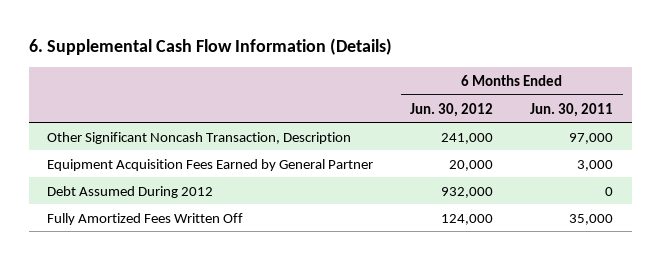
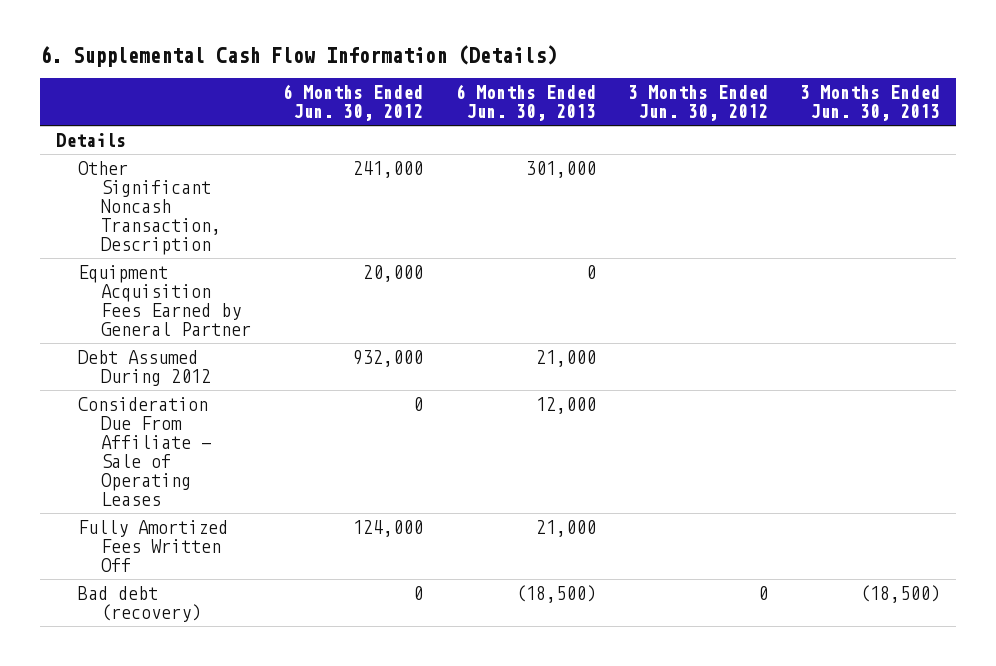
- | 6 Months Ended Jun. 30, 2012 | 6 Months Ended Jun. 30, 2011
+ | 6 Months Ended Jun. 30, 2012 | 6 Months Ended Jun. 30, 2013 | 3 Months Ended Jun. 30, 2012 | 3 Months Ended Jun. 30, 2013
+ Details
+ Consideration Due From Affiliate - Sale of Operating Leases | 0 | 12,000 | |
+ Bad debt (recovery) | 0 | (18,500) | 0 | (18,500)

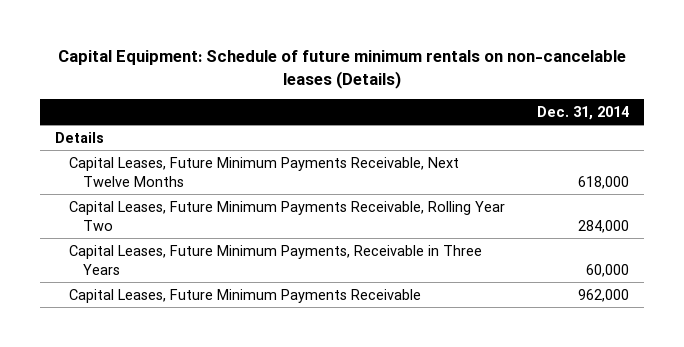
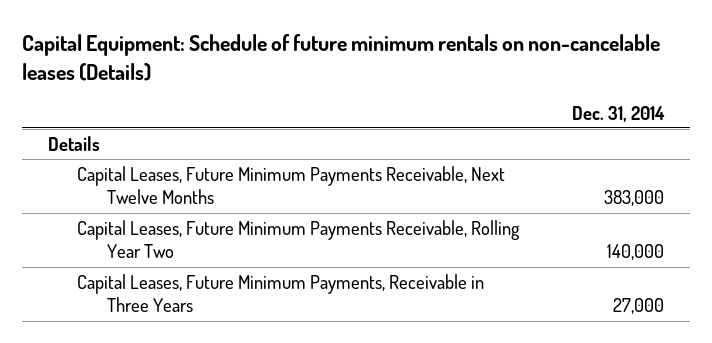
- Capital Leases, Future Minimum Payments Receivable, Next Twelve Months | 618,000
- Capital Leases, Future Minimum Payments Receivable, Rolling Year Two | 284,000
- Capital Leases, Future Minimum Payments, Receivable in Three Years | 60,000
- Capital Leases, Future Minimum Payments Receivable | 962,000
+ Capital Leases, Future Minimum Payments Receivable, Next Twelve Months | 383,000
+ Capital Leases, Future Minimum Payments Receivable, Rolling Year Two | 140,000
+ Capital Leases, Future Minimum Payments, Receivable in Three Years | 27,000

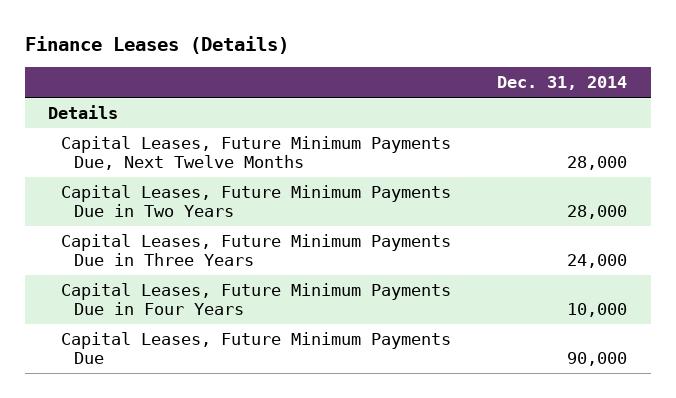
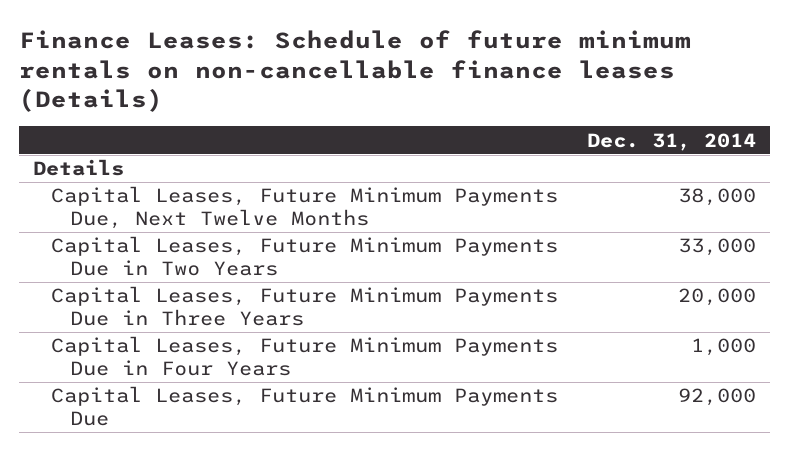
- Finance Leases (Details)
+ Finance Leases: Schedule of future minimum rentals on non-cancellable finance leases (Details)
- Capital Leases, Future Minimum Payments Due, Next Twelve Months | 28,000
- Capital Leases, Future Minimum Payments Due in Two Years | 28,000
- Capital Leases, Future Minimum Payments Due in Three Years | 24,000
- Capital Leases, Future Minimum Payments Due in Four Years | 10,000
- Capital Leases, Future Minimum Payments Due | 90,000
+ Capital Leases, Future Minimum Payments Due, Next Twelve Months | 38,000
+ Capital Leases, Future Minimum Payments Due in Two Years | 33,000
+ Capital Leases, Future Minimum Payments Due in Three Years | 20,000
+ Capital Leases, Future Minimum Payments Due in Four Years | 1,000
+ Capital Leases, Future Minimum Payments Due | 92,000

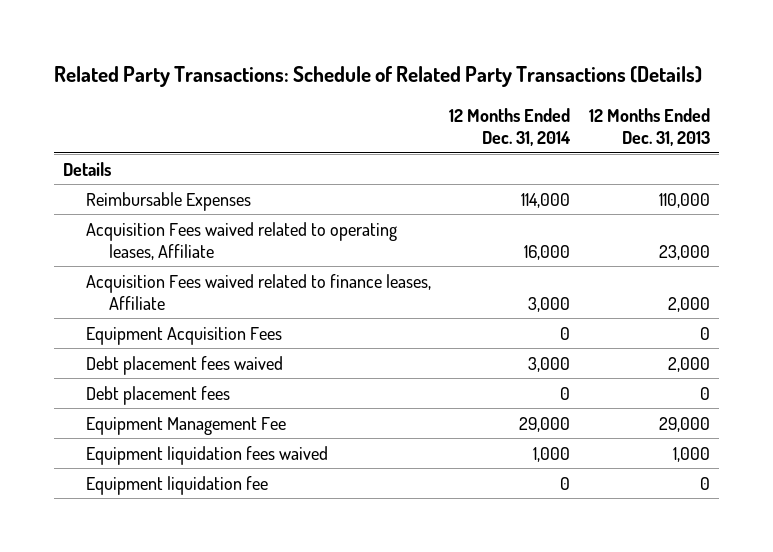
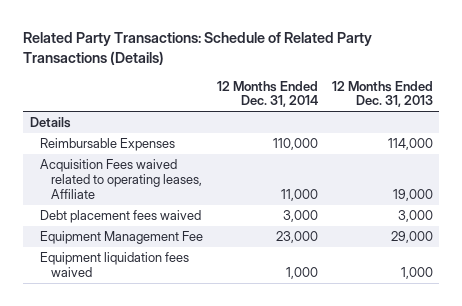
- Reimbursable Expenses | 114,000 | 110,000
- Acquisition Fees waived related to operating leases, Affiliate | 16,000 | 23,000
- Acquisition Fees waived related to finance leases, Affiliate | 3,000 | 2,000
- Equipment Acquisition Fees | 0 | 0
- Debt placement fees waived | 3,000 | 2,000
- Debt placement fees | 0 | 0
- Equipment Management Fee | 29,000 | 29,000
+ Reimbursable Expenses | 110,000 | 114,000
+ Acquisition Fees waived related to operating leases, Affiliate | 11,000 | 19,000
+ Debt placement fees waived | 3,000 | 3,000
+ Equipment Management Fee | 23,000 | 29,000
- Equipment liquidation fee | 0 | 0

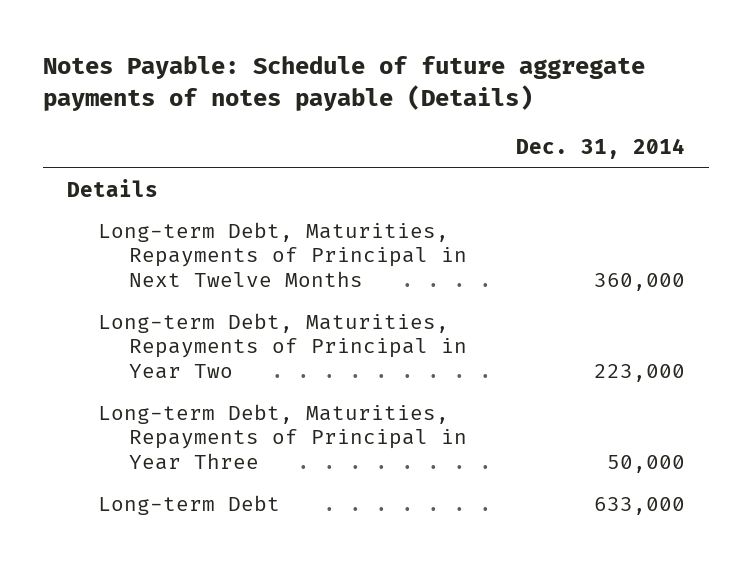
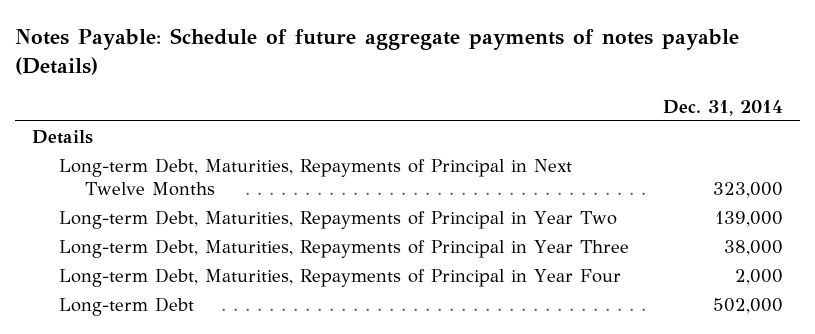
- Long-term Debt, Maturities, Repayments of Principal in Next Twelve Months | 360,000
- Long-term Debt, Maturities, Repayments of Principal in Year Two | 223,000
- Long-term Debt, Maturities, Repayments of Principal in Year Three | 50,000
- Long-term Debt | 633,000
+ Long-term Debt, Maturities, Repayments of Principal in Next Twelve Months | 323,000
+ Long-term Debt, Maturities, Repayments of Principal in Year Two | 139,000
+ Long-term Debt, Maturities, Repayments of Principal in Year Three | 38,000
+ Long-term Debt, Maturities, Repayments of Principal in Year Four | 2,000
+ Long-term Debt | 502,000

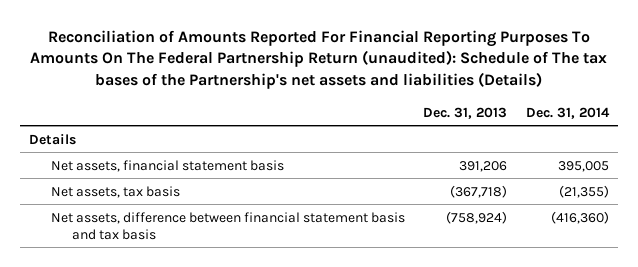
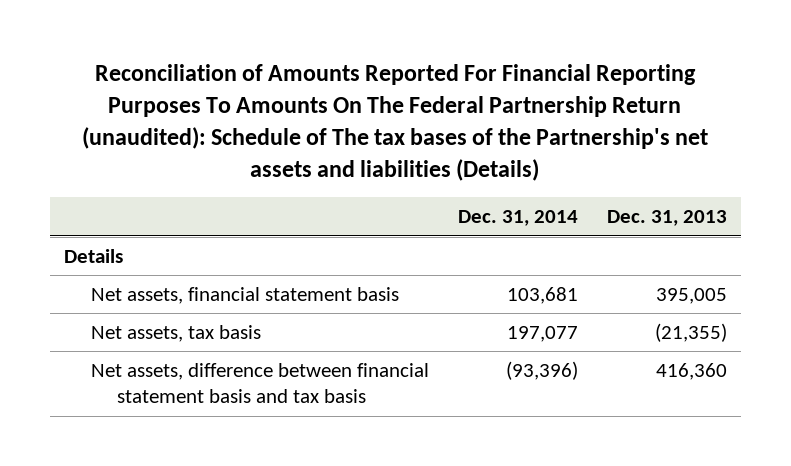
- | Dec. 31, 2013 | Dec. 31, 2014
+ | Dec. 31, 2014 | Dec. 31, 2013
- Net assets, financial statement basis | 391,206 | 395,005
- Net assets, tax basis | (367,718) | (21,355)
- Net assets, difference between financial statement basis and tax basis | (758,924) | (416,360)
+ Net assets, financial statement basis | 103,681 | 395,005
+ Net assets, tax basis | 197,077 | (21,355)
+ Net assets, difference between financial statement basis and tax basis | (93,396) | 416,360

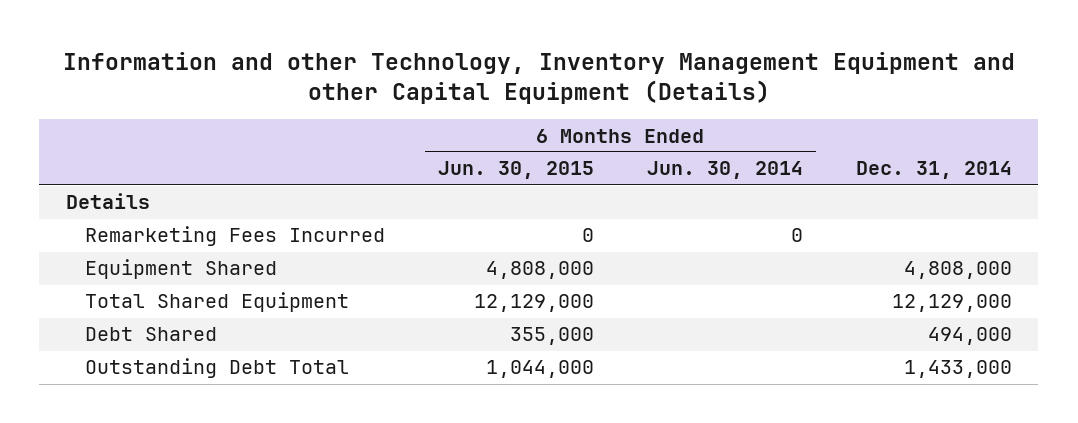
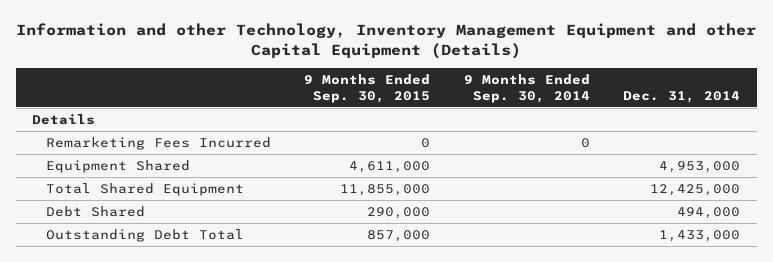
- | 6 Months Ended Jun. 30, 2015 | 6 Months Ended Jun. 30, 2014 | Dec. 31, 2014
+ | 9 Months Ended Sep. 30, 2015 | 9 Months Ended Sep. 30, 2014 | Dec. 31, 2014
- Equipment Shared | 4,808,000 | | 4,808,000
- Total Shared Equipment | 12,129,000 | | 12,129,000
+ Equipment Shared | 4,611,000 | | 4,953,000
+ Total Shared Equipment | 11,855,000 | | 12,425,000

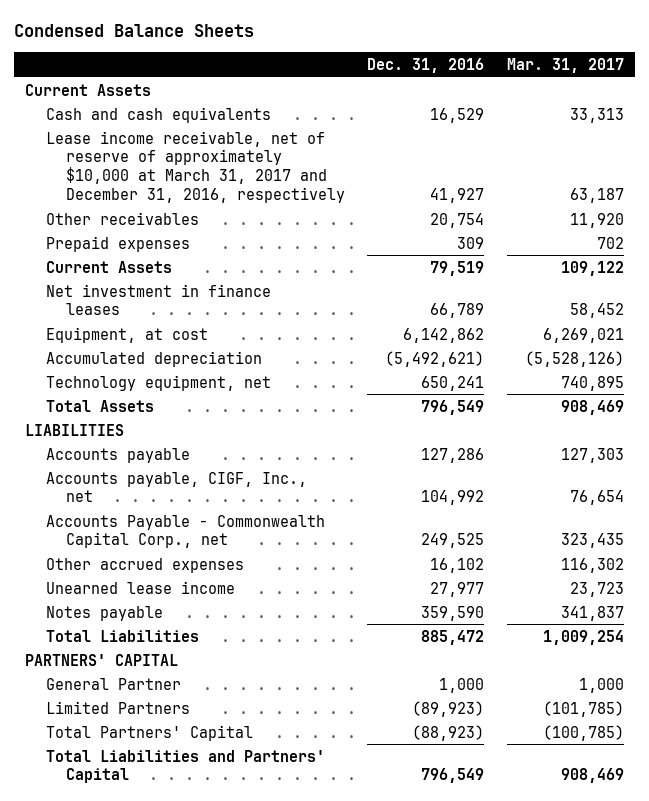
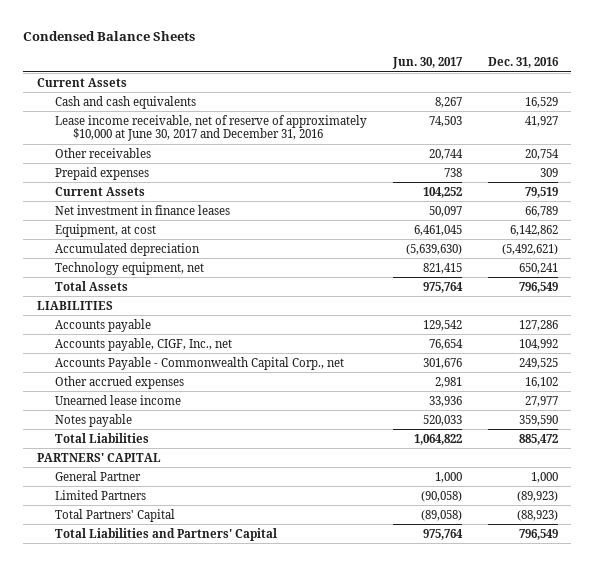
- | Dec. 31, 2016 | Mar. 31, 2017
+ | Jun. 30, 2017 | Dec. 31, 2016
- Lease income receivable, net of reserve of approximately $10,000 at March 31, 2017 and December 31, 2016, respectively | 41,927 | 63,187
+ Lease income receivable, net of reserve of approximately $10,000 at June 30, 2017 and December 31, 2016 | 74,503 | 41,927

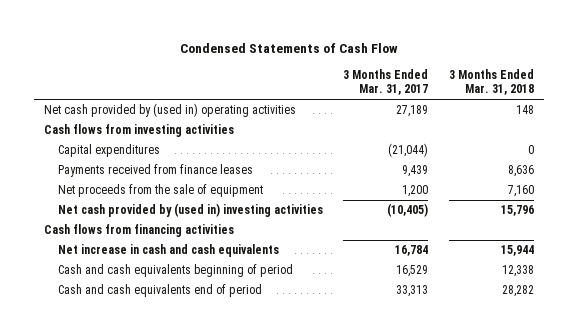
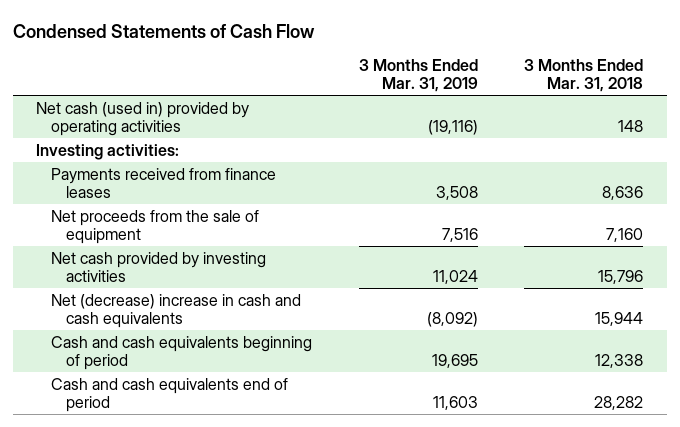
- | 3 Months Ended Mar. 31, 2017 | 3 Months Ended Mar. 31, 2018
+ | 3 Months Ended Mar. 31, 2019 | 3 Months Ended Mar. 31, 2018
- Net cash provided by (used in) operating activities | 27,189 | 148
- Cash flows from investing activities
- Capital expenditures | (21,044) | 0
+ Net cash (used in) provided by operating activities | (19,116) | 148
+ Investing activities:
- Net cash provided by (used in) investing activities | (10,405) | 15,796
- Cash flows from financing activities
- Net increase in cash and cash equivalents | 16,784 | 15,944
+ Net cash provided by investing activities | 11,024 | 15,796
+ Net (decrease) increase in cash and cash equivalents | (8,092) | 15,944

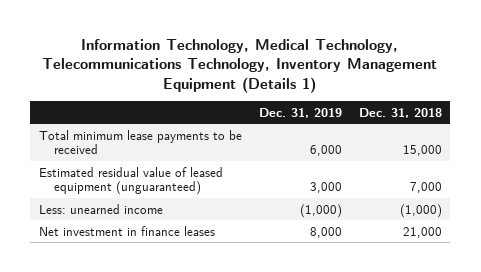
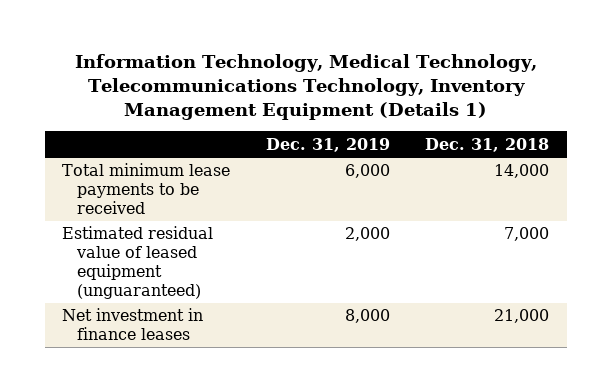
- Total minimum lease payments to be received | 6,000 | 15,000
- Estimated residual value of leased equipment (unguaranteed) | 3,000 | 7,000
- Less: unearned income | (1,000) | (1,000)
+ Total minimum lease payments to be received | 6,000 | 14,000
+ Estimated residual value of leased equipment (unguaranteed) | 2,000 | 7,000

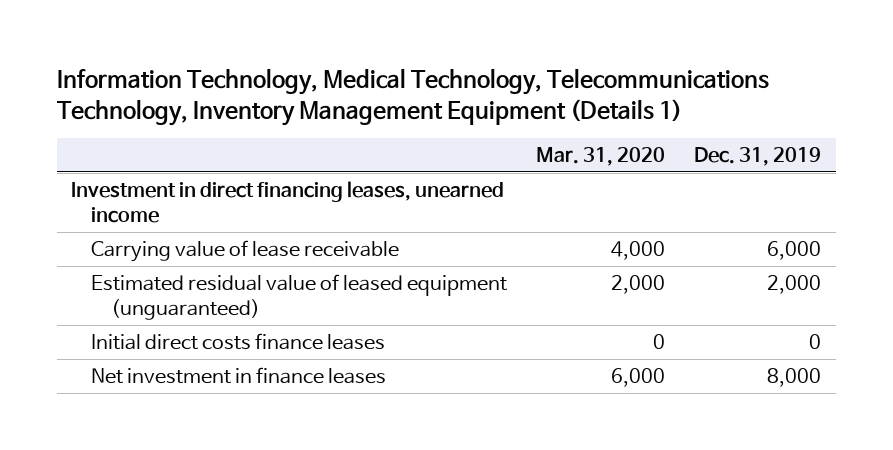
- | Dec. 31, 2019 | Dec. 31, 2018
+ | Mar. 31, 2020 | Dec. 31, 2019
- Total minimum lease payments to be received | 6,000 | 14,000
+ Investment in direct financing leases, unearned income
+ Carrying value of lease receivable | 4,000 | 6,000
+ Initial direct costs finance leases | 0 | 0

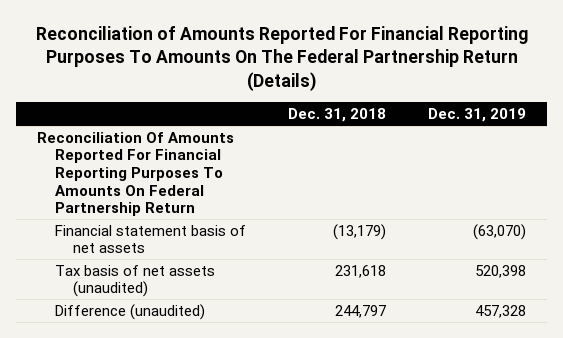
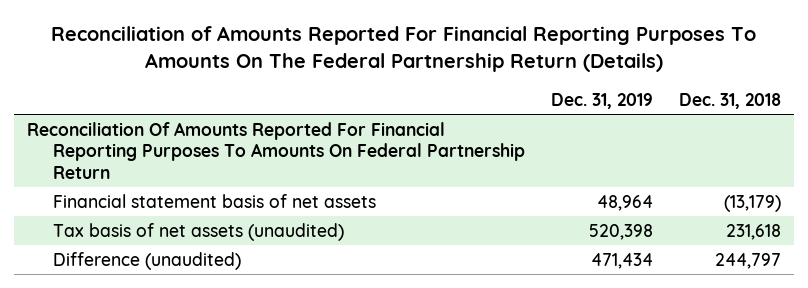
- | Dec. 31, 2018 | Dec. 31, 2019
+ | Dec. 31, 2019 | Dec. 31, 2018
- Financial statement basis of net assets | (13,179) | (63,070)
+ Financial statement basis of net assets | 48,964 | (13,179)
- Difference (unaudited) | 244,797 | 457,328
+ Difference (unaudited) | 471,434 | 244,797

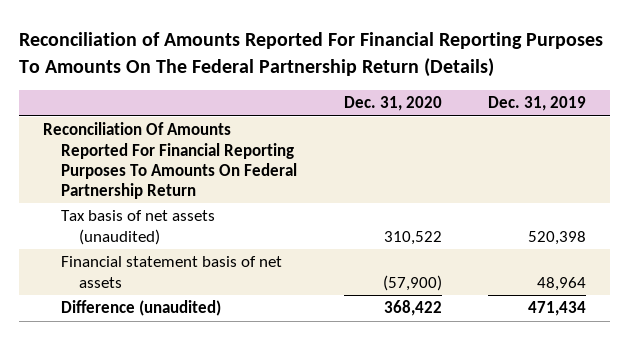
- | Dec. 31, 2019 | Dec. 31, 2018
+ | Dec. 31, 2020 | Dec. 31, 2019
moved down: Financial statement basis of net assets | (57,900) | 48,964

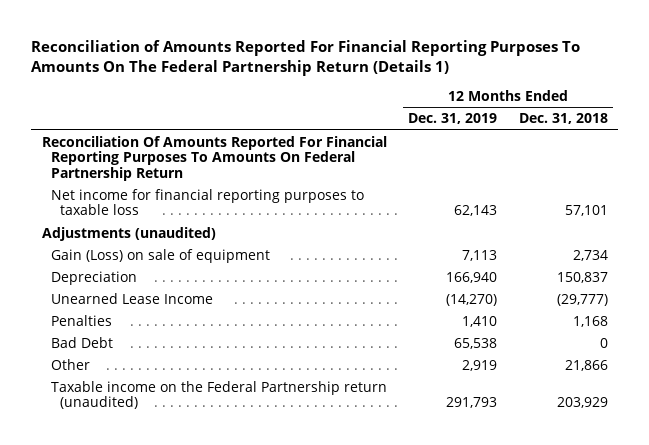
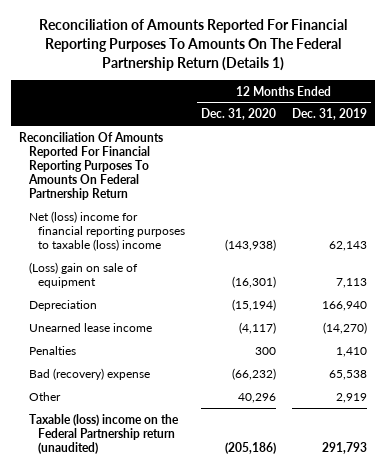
- | 12 Months Ended Dec. 31, 2019 | 12 Months Ended Dec. 31, 2018
+ | 12 Months Ended Dec. 31, 2020 | 12 Months Ended Dec. 31, 2019
- Net income for financial reporting purposes to taxable loss | 62,143 | 57,101
- Adjustments (unaudited)
- Gain (Loss) on sale of equipment | 7,113 | 2,734
+ Net (loss) income for financial reporting purposes to taxable (loss) income | (143,938) | 62,143
+ (Loss) gain on sale of equipment | (16,301) | 7,113
- Unearned Lease Income | (14,270) | (29,777)
+ Unearned lease income | (4,117) | (14,270)
- Bad Debt | 65,538 | 0
+ Bad (recovery) expense | (66,232) | 65,538
- Taxable income on the Federal Partnership return (unaudited) | 291,793 | 203,929
+ Taxable (loss) income on the Federal Partnership return (unaudited) | (205,186) | 291,793

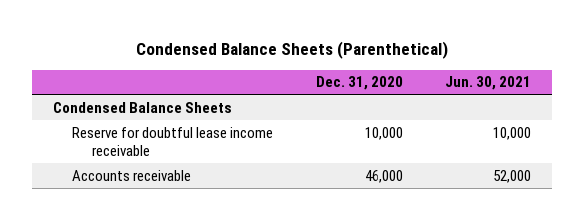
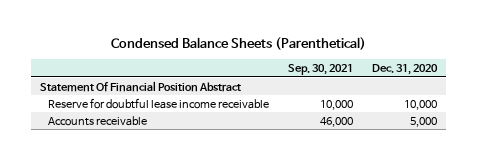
- | Dec. 31, 2020 | Jun. 30, 2021
+ | Sep. 30, 2021 | Dec. 31, 2020
- Condensed Balance Sheets
+ Statement Of Financial Position Abstract
- Accounts receivable | 46,000 | 52,000
+ Accounts receivable | 46,000 | 5,000

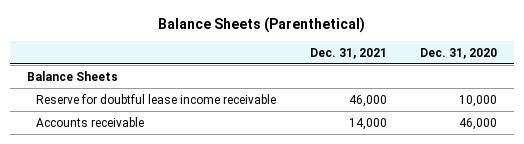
- Condensed Balance Sheets (Parenthetical)
+ Balance Sheets (Parenthetical)
- | Sep. 30, 2021 | Dec. 31, 2020
+ | Dec. 31, 2021 | Dec. 31, 2020
- Statement Of Financial Position Abstract
+ Balance Sheets
- Accounts receivable | 46,000 | 5,000
+ Accounts receivable | 14,000 | 46,000

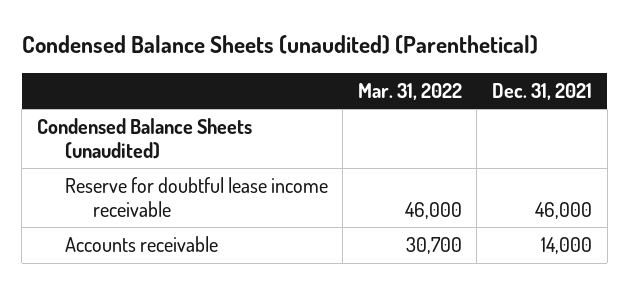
- Balance Sheets (Parenthetical)
+ Condensed Balance Sheets (unaudited) (Parenthetical)
- | Dec. 31, 2021 | Dec. 31, 2020
+ | Mar. 31, 2022 | Dec. 31, 2021
- Balance Sheets
+ Condensed Balance Sheets (unaudited)

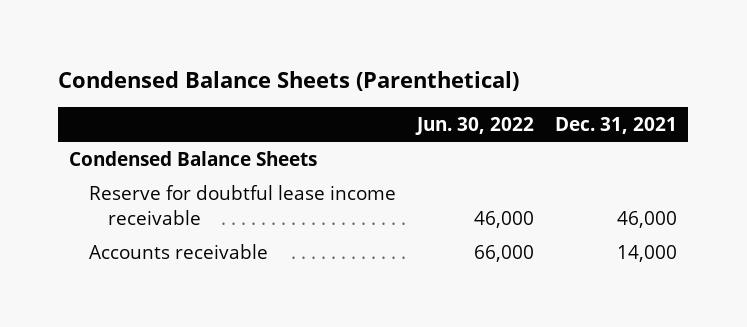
- Condensed Balance Sheets (unaudited) (Parenthetical)
+ Condensed Balance Sheets (Parenthetical)
- | Mar. 31, 2022 | Dec. 31, 2021
+ | Jun. 30, 2022 | Dec. 31, 2021
- Condensed Balance Sheets (unaudited)
+ Condensed Balance Sheets

